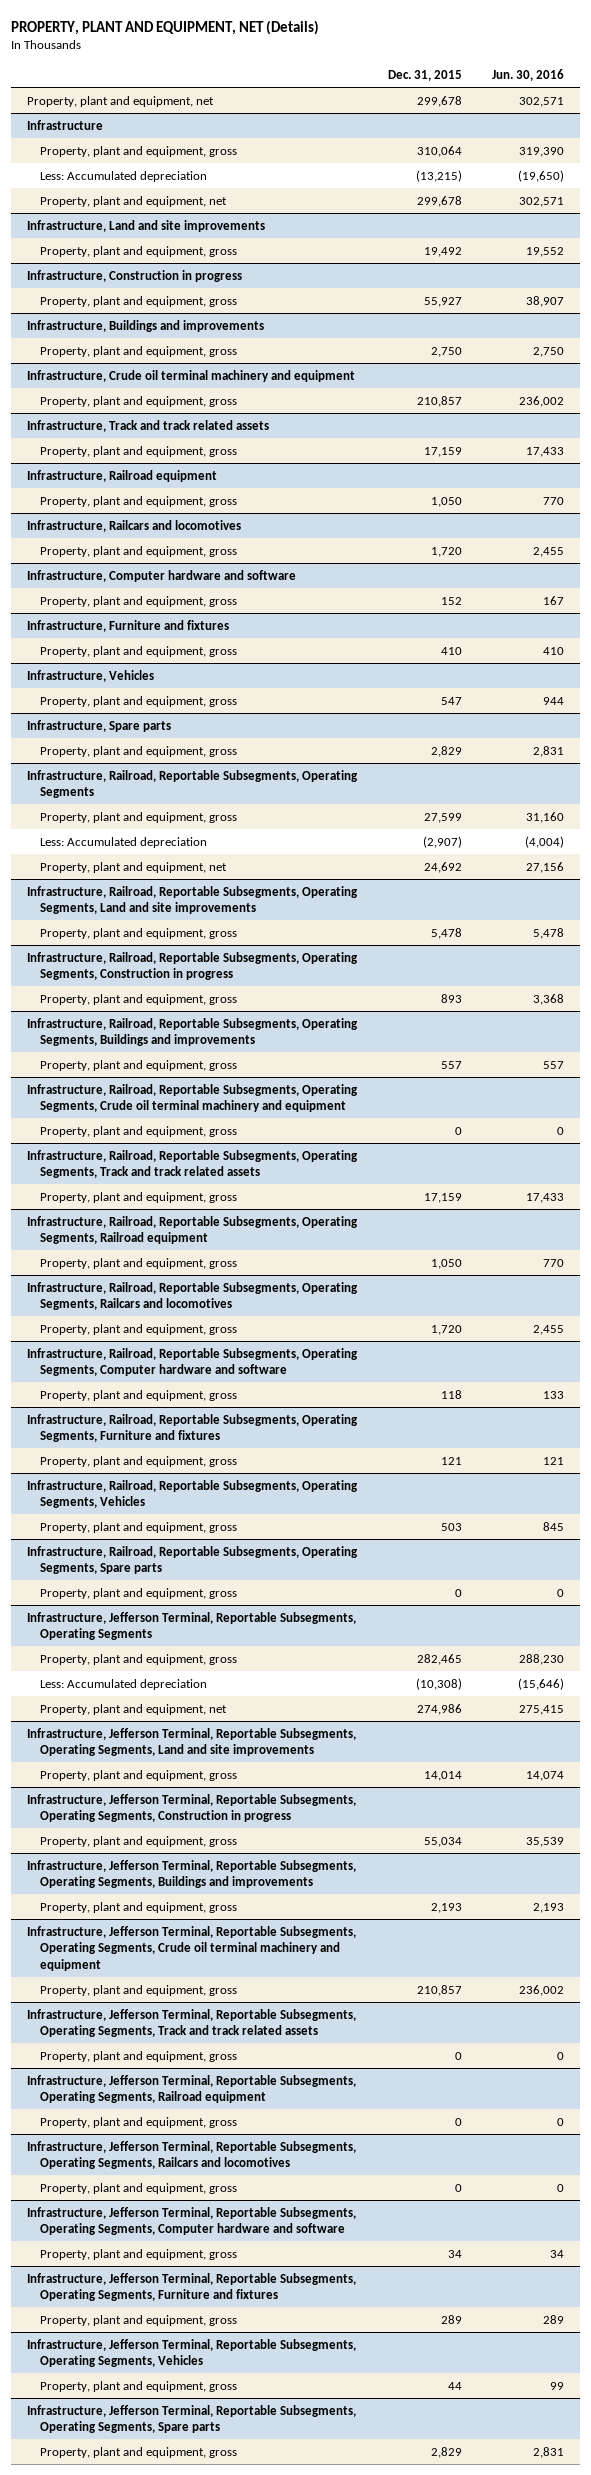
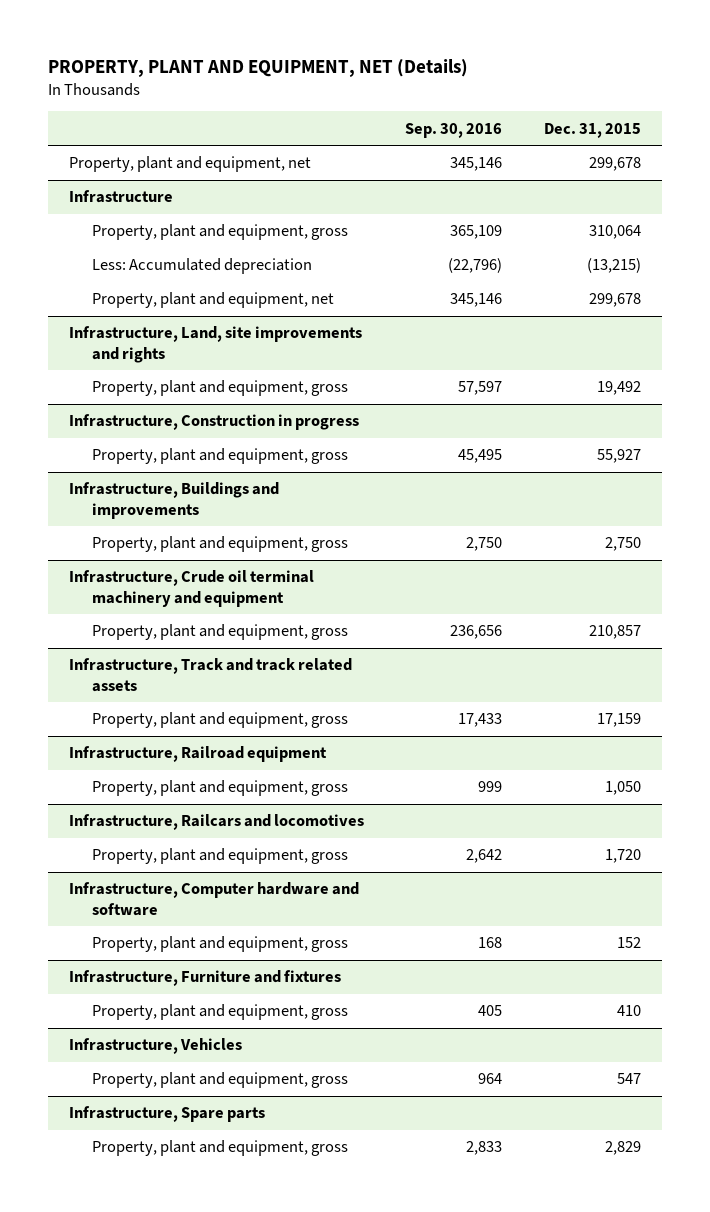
- | Dec. 31, 2015 | Jun. 30, 2016
+ | Sep. 30, 2016 | Dec. 31, 2015
- Infrastructure, Land and site improvements
+ Infrastructure, Land, site improvements and rights
- Infrastructure, Railroad, Reportable Subsegments, Operating Segments
- Property, plant and equipment, gross | 27,599 | 31,160
- Less: Accumulated depreciation | (2,907) | (4,004)
- Property, plant and equipment, net | 24,692 | 27,156
- Infrastructure, Railroad, Reportable Subsegments, Operating Segments, Land and site improvements
- Property, plant and equipment, gross | 5,478 | 5,478
- Infrastructure, Railroad, Reportable Subsegments, Operating Segments, Construction in progress
- Property, plant and equipment, gross | 893 | 3,368
- Infrastructure, Railroad, Reportable Subsegments, Operating Segments, Buildings and improvements
- Property, plant and equipment, gross | 557 | 557
- Infrastructure, Railroad, Reportable Subsegments, Operating Segments, Crude oil terminal machinery and equipment
- Property, plant and equipment, gross | 0 | 0
- Infrastructure, Railroad, Reportable Subsegments, Operating Segments, Track and track related assets
- Property, plant and equipment, gross | 17,159 | 17,433
- Infrastructure, Railroad, Reportable Subsegments, Operating Segments, Railroad equipment
- Property, plant and equipment, gross | 1,050 | 770
- Infrastructure, Railroad, Reportable Subsegments, Operating Segments, Railcars and locomotives
- Property, plant and equipment, gross | 1,720 | 2,455
- Infrastructure, Railroad, Reportable Subsegments, Operating Segments, Computer hardware and software
- Property, plant and equipment, gross | 118 | 133
- Infrastructure, Railroad, Reportable Subsegments, Operating Segments, Furniture and fixtures
- Property, plant and equipment, gross | 121 | 121
- Infrastructure, Railroad, Reportable Subsegments, Operating Segments, Vehicles
- Property, plant and equipment, gross | 503 | 845
- Infrastructure, Railroad, Reportable Subsegments, Operating Segments, Spare parts
- Property, plant and equipment, gross | 0 | 0
- Infrastructure, Jefferson Terminal, Reportable Subsegments, Operating Segments
- Property, plant and equipment, gross | 282,465 | 288,230
- Less: Accumulated depreciation | (10,308) | (15,646)
- Property, plant and equipment, net | 274,986 | 275,415
- Infrastructure, Jefferson Terminal, Reportable Subsegments, Operating Segments, Land and site improvements
- Property, plant and equipment, gross | 14,014 | 14,074
- Infrastructure, Jefferson Terminal, Reportable Subsegments, Operating Segments, Construction in progress
- Property, plant and equipment, gross | 55,034 | 35,539
- Infrastructure, Jefferson Terminal, Reportable Subsegments, Operating Segments, Buildings and improvements
- Property, plant and equipment, gross | 2,193 | 2,193
- Infrastructure, Jefferson Terminal, Reportable Subsegments, Operating Segments, Crude oil terminal machinery and equipment
- Property, plant and equipment, gross | 210,857 | 236,002
- Infrastructure, Jefferson Terminal, Reportable Subsegments, Operating Segments, Track and track related assets
- Property, plant and equipment, gross | 0 | 0
- Infrastructure, Jefferson Terminal, Reportable Subsegments, Operating Segments, Railroad equipment
- Property, plant and equipment, gross | 0 | 0
- Infrastructure, Jefferson Terminal, Reportable Subsegments, Operating Segments, Railcars and locomotives
- Property, plant and equipment, gross | 0 | 0
- Infrastructure, Jefferson Terminal, Reportable Subsegments, Operating Segments, Computer hardware and software
- Property, plant and equipment, gross | 34 | 34
- Infrastructure, Jefferson Terminal, Reportable Subsegments, Operating Segments, Furniture and fixtures
- Property, plant and equipment, gross | 289 | 289
- Infrastructure, Jefferson Terminal, Reportable Subsegments, Operating Segments, Vehicles
- Property, plant and equipment, gross | 44 | 99
- Infrastructure, Jefferson Terminal, Reportable Subsegments, Operating Segments, Spare parts
- Property, plant and equipment, gross | 2,829 | 2,831

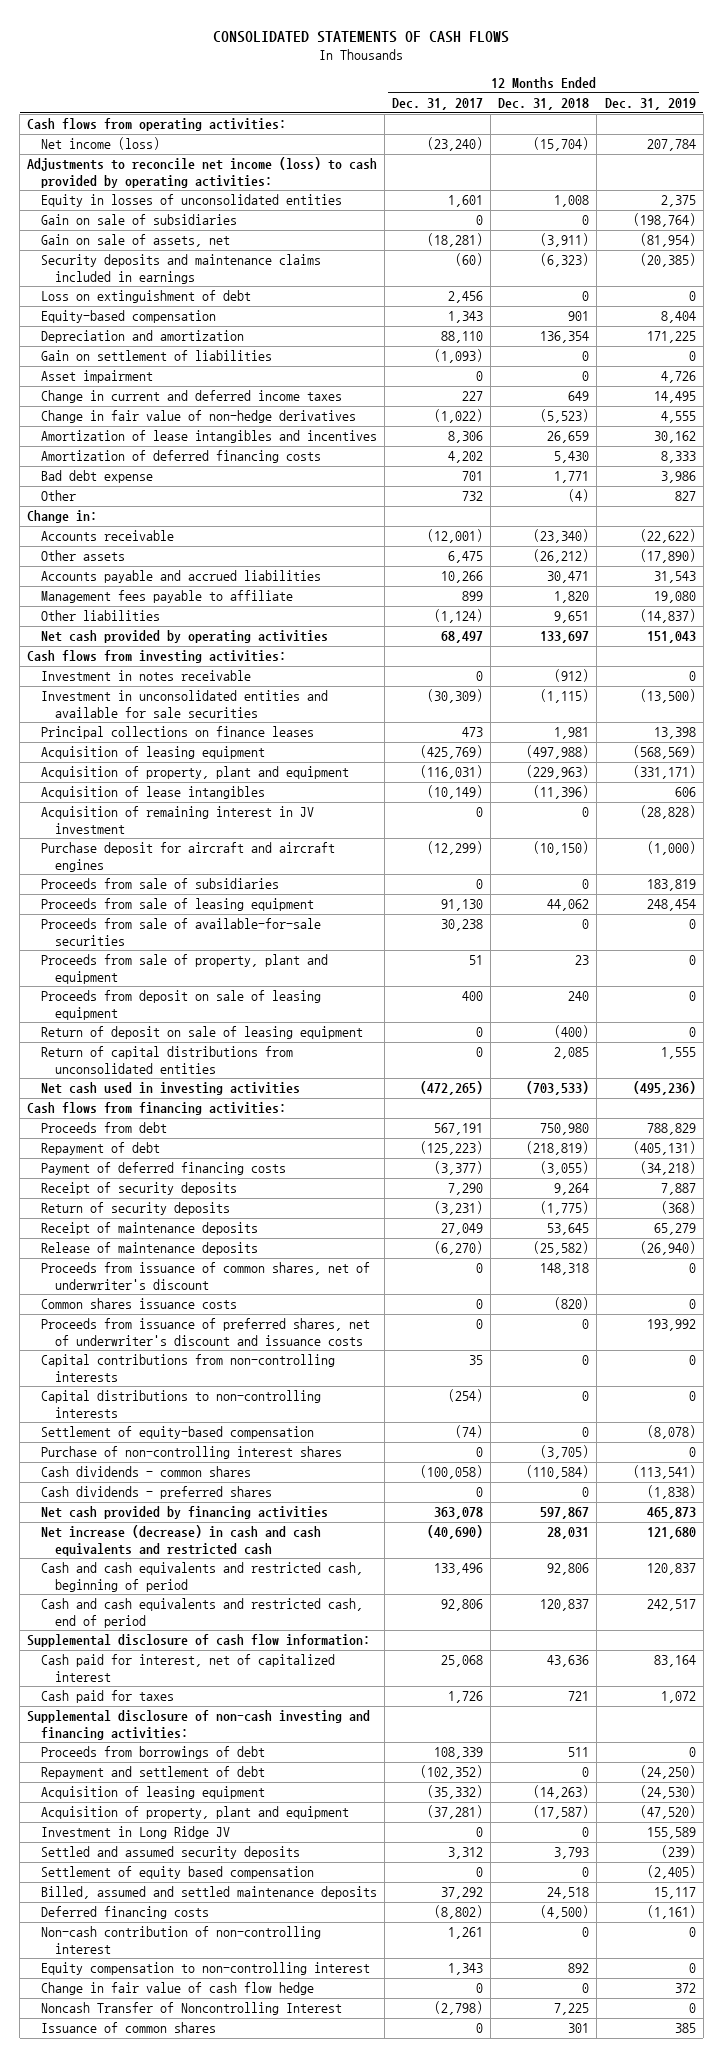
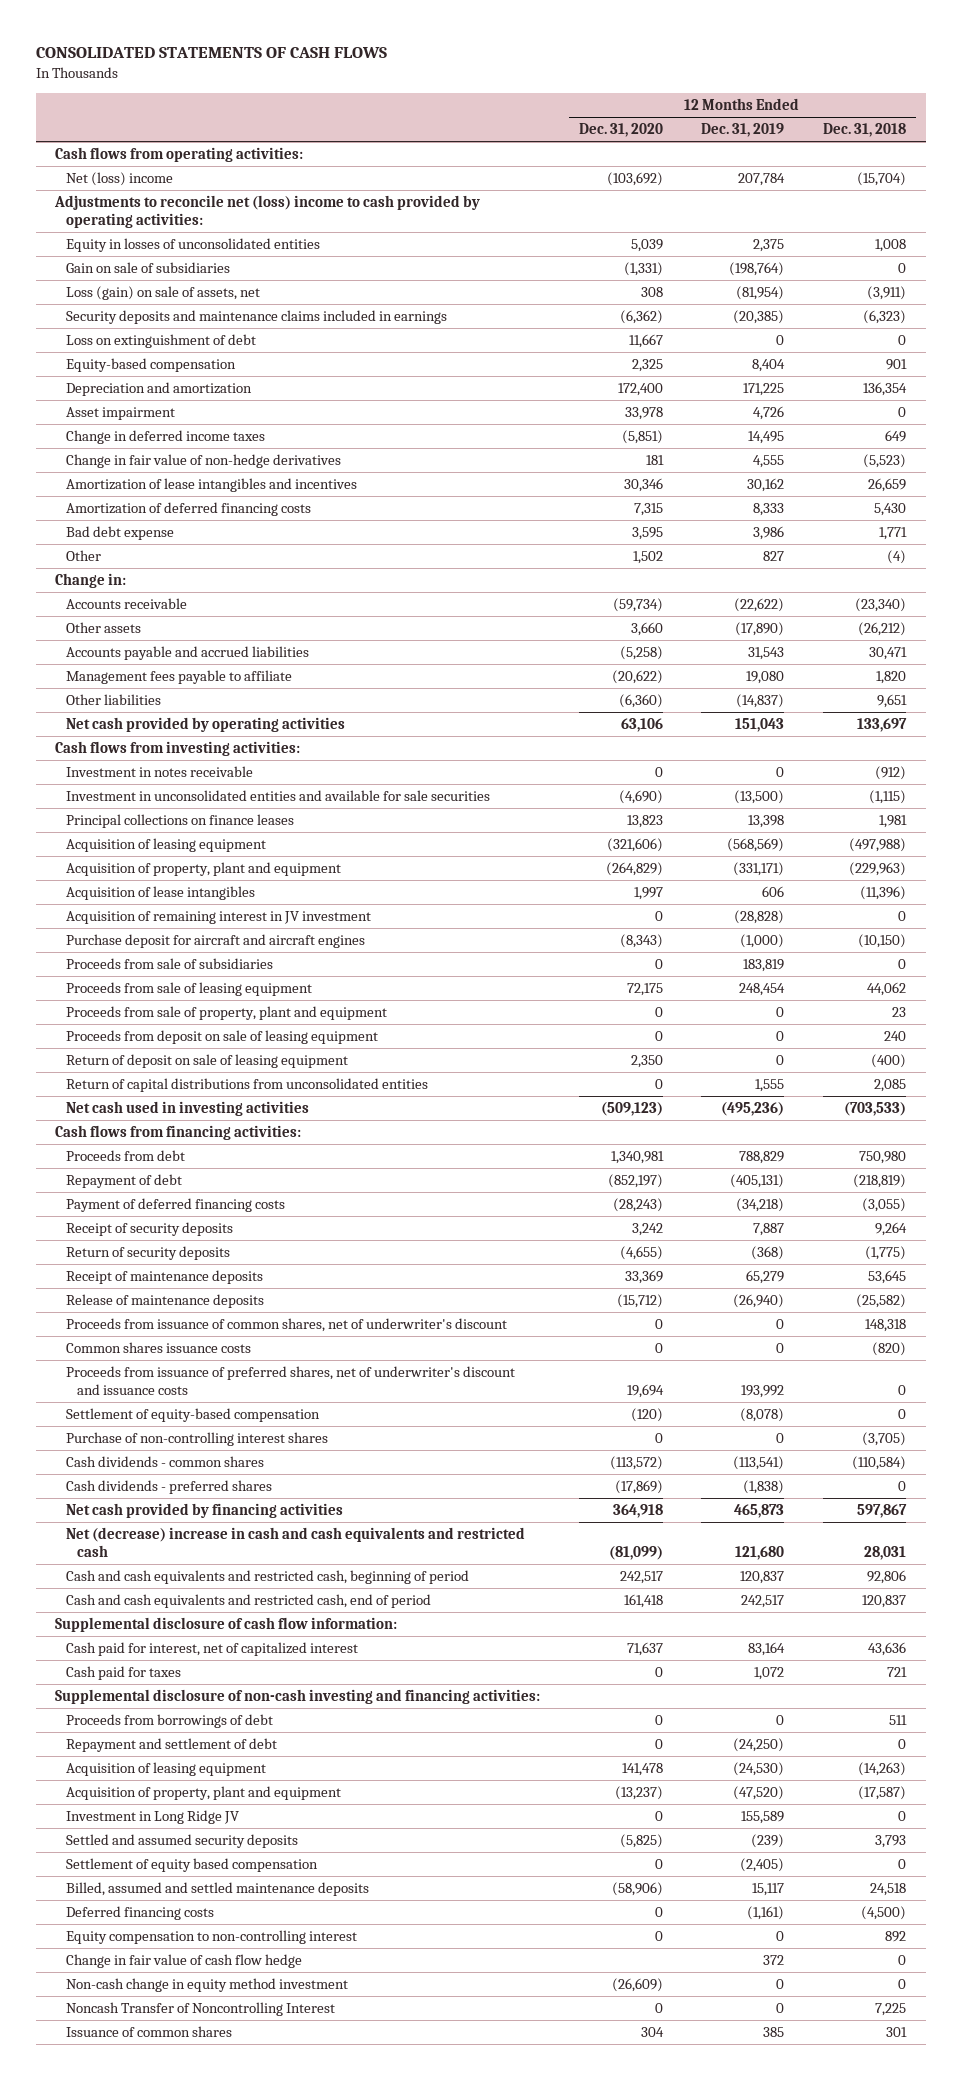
- | 12 Months Ended Dec. 31, 2017 | 12 Months Ended Dec. 31, 2018 | 12 Months Ended Dec. 31, 2019
+ | 12 Months Ended Dec. 31, 2020 | 12 Months Ended Dec. 31, 2019 | 12 Months Ended Dec. 31, 2018
- Net income (loss) | (23,240) | (15,704) | 207,784
- Adjustments to reconcile net income (loss) to cash provided by operating activities:
+ Net (loss) income | (103,692) | 207,784 | (15,704)
+ Adjustments to reconcile net (loss) income to cash provided by operating activities:
- Gain on sale of assets, net | (18,281) | (3,911) | (81,954)
+ Loss (gain) on sale of assets, net | 308 | (81,954) | (3,911)
- Gain on settlement of liabilities | (1,093) | 0 | 0
- Change in current and deferred income taxes | 227 | 649 | 14,495
+ Change in deferred income taxes | (5,851) | 14,495 | 649
- Proceeds from sale of available-for-sale securities | 30,238 | 0 | 0
- Capital contributions from non-controlling interests | 35 | 0 | 0
- Capital distributions to non-controlling interests | (254) | 0 | 0
- Net increase (decrease) in cash and cash equivalents and restricted cash | (40,690) | 28,031 | 121,680
+ Net (decrease) increase in cash and cash equivalents and restricted cash | (81,099) | 121,680 | 28,031
- Non-cash contribution of non-controlling interest | 1,261 | 0 | 0
+ Non-cash change in equity method investment | (26,609) | 0 | 0

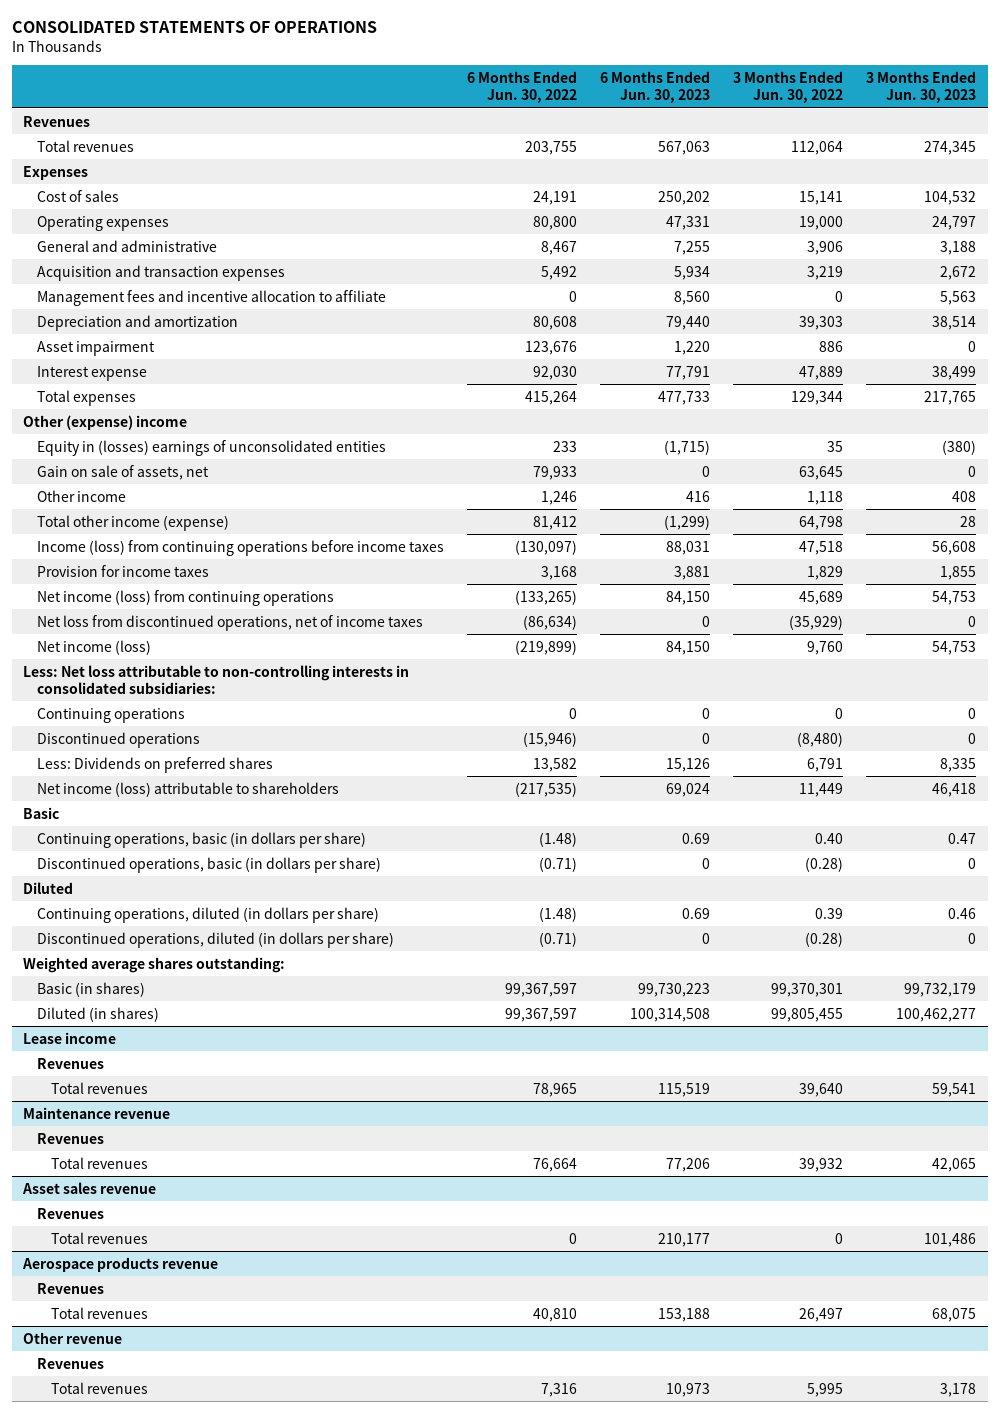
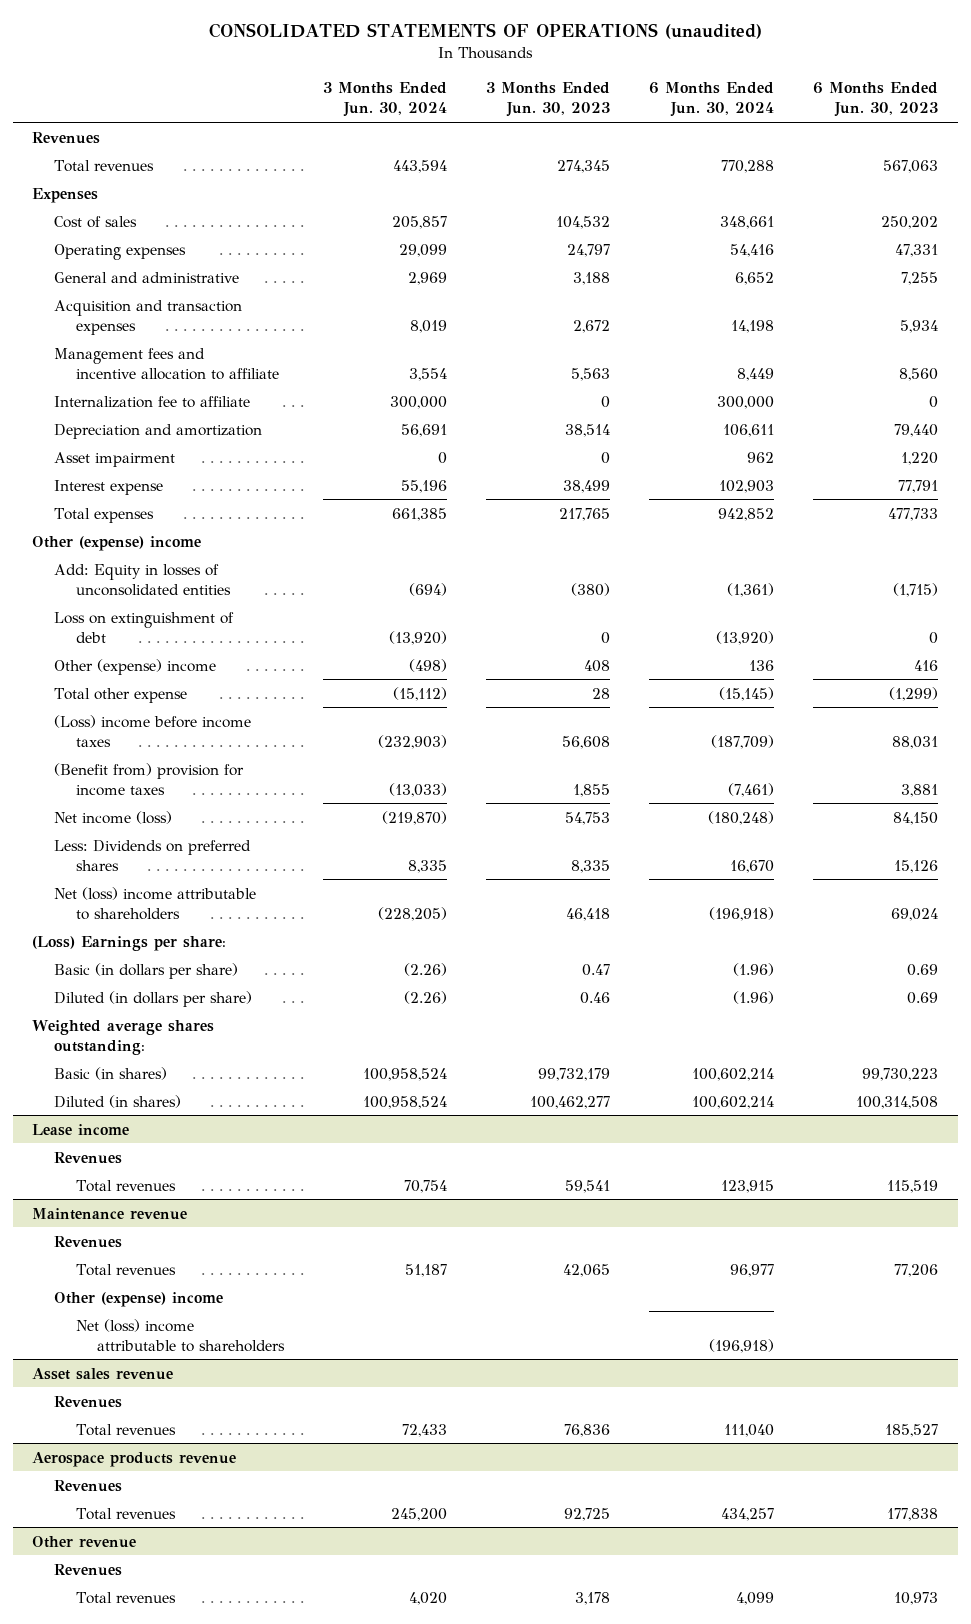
- CONSOLIDATED STATEMENTS OF OPERATIONS
+ CONSOLIDATED STATEMENTS OF OPERATIONS (unaudited)
- | 6 Months Ended Jun. 30, 2022 | 6 Months Ended Jun. 30, 2023 | 3 Months Ended Jun. 30, 2022 | 3 Months Ended Jun. 30, 2023
+ | 3 Months Ended Jun. 30, 2024 | 3 Months Ended Jun. 30, 2023 | 6 Months Ended Jun. 30, 2024 | 6 Months Ended Jun. 30, 2023
+ Internalization fee to affiliate | 300,000 | 0 | 300,000 | 0
- Equity in (losses) earnings of unconsolidated entities | 233 | (1,715) | 35 | (380)
- Gain on sale of assets, net | 79,933 | 0 | 63,645 | 0
- Other income | 1,246 | 416 | 1,118 | 408
- Total other income (expense) | 81,412 | (1,299) | 64,798 | 28
- Income (loss) from continuing operations before income taxes | (130,097) | 88,031 | 47,518 | 56,608
- Provision for income taxes | 3,168 | 3,881 | 1,829 | 1,855
- Net income (loss) from continuing operations | (133,265) | 84,150 | 45,689 | 54,753
- Net loss from discontinued operations, net of income taxes | (86,634) | 0 | (35,929) | 0
+ Add: Equity in losses of unconsolidated entities | (694) | (380) | (1,361) | (1,715)
+ Loss on extinguishment of debt | (13,920) | 0 | (13,920) | 0
+ Other (expense) income | (498) | 408 | 136 | 416
+ Total other expense | (15,112) | 28 | (15,145) | (1,299)
+ (Loss) income before income taxes | (232,903) | 56,608 | (187,709) | 88,031
+ (Benefit from) provision for income taxes | (13,033) | 1,855 | (7,461) | 3,881
- Less: Net loss attributable to non-controlling interests in consolidated subsidiaries:
- Continuing operations | 0 | 0 | 0 | 0
- Discontinued operations | (15,946) | 0 | (8,480) | 0
- Net income (loss) attributable to shareholders | (217,535) | 69,024 | 11,449 | 46,418
- Basic
- Continuing operations, basic (in dollars per share) | (1.48) | 0.69 | 0.40 | 0.47
- Discontinued operations, basic (in dollars per share) | (0.71) | 0 | (0.28) | 0
- Diluted
- Continuing operations, diluted (in dollars per share) | (1.48) | 0.69 | 0.39 | 0.46
- Discontinued operations, diluted (in dollars per share) | (0.71) | 0 | (0.28) | 0
+ Net (loss) income attributable to shareholders | (228,205) | 46,418 | (196,918) | 69,024
+ (Loss) Earnings per share:
+ Basic (in dollars per share) | (2.26) | 0.47 | (1.96) | 0.69
+ Diluted (in dollars per share) | (2.26) | 0.46 | (1.96) | 0.69
@ Maintenance revenue
+ Other (expense) income
+ Net (loss) income attributable to shareholders | | | (196,918) |
@ Asset sales revenue
- Total revenues | 0 | 210,177 | 0 | 101,486
+ Total revenues | 72,433 | 76,836 | 111,040 | 185,527
@ Aerospace products revenue
- Total revenues | 40,810 | 153,188 | 26,497 | 68,075
+ Total revenues | 245,200 | 92,725 | 434,257 | 177,838

